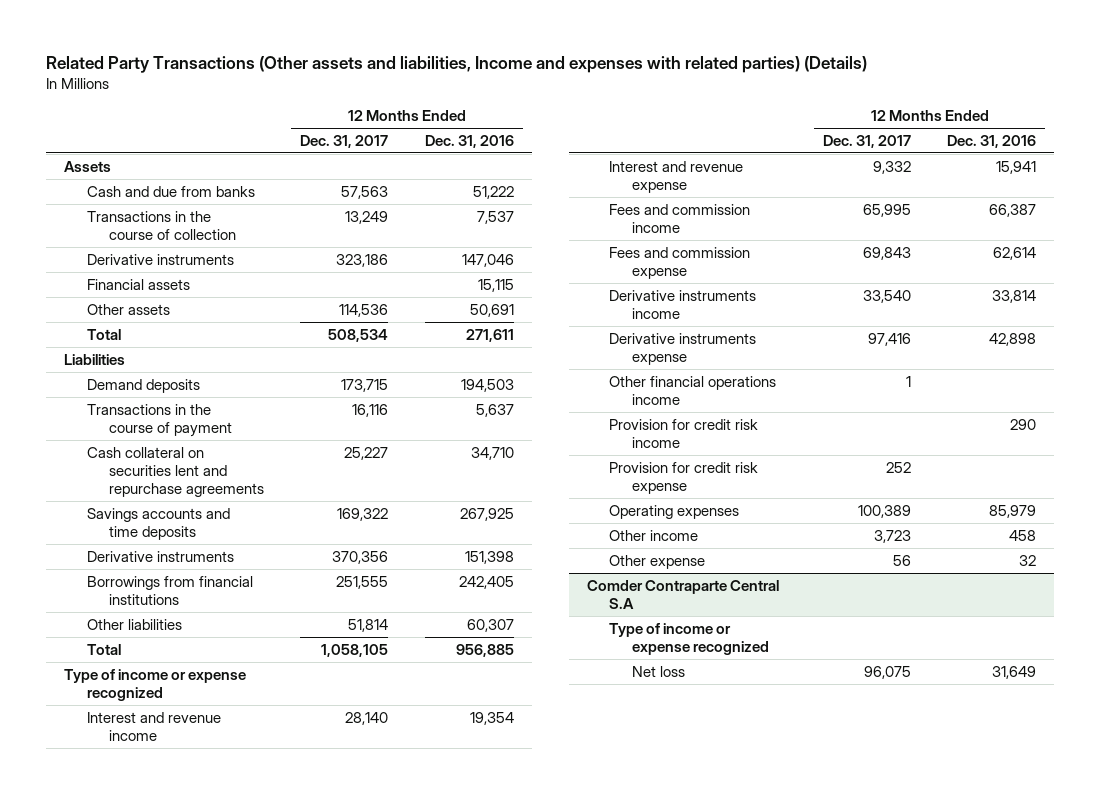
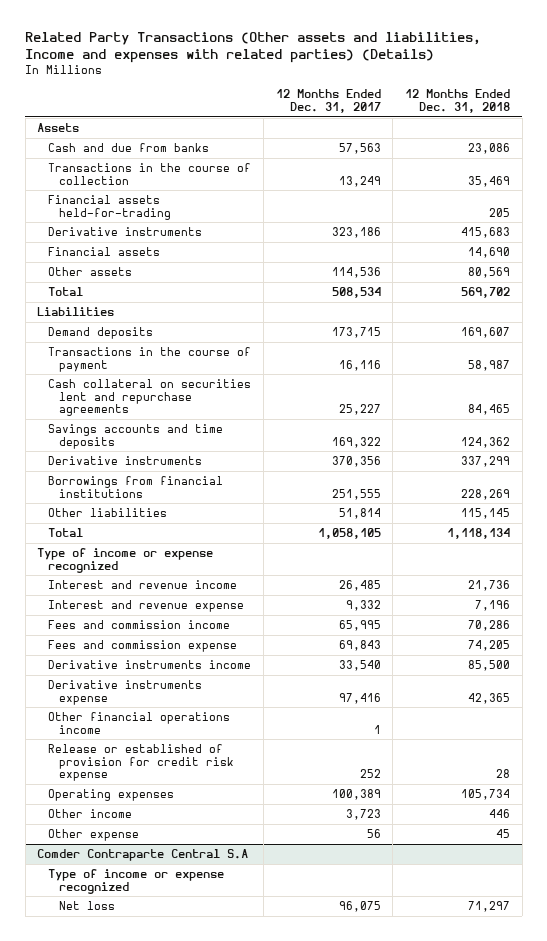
- | 12 Months Ended Dec. 31, 2017 | 12 Months Ended Dec. 31, 2016
+ | 12 Months Ended Dec. 31, 2017 | 12 Months Ended Dec. 31, 2018
+ Financial assets held-for-trading | | 205
- Interest and revenue income | 28,140 | 19,354
+ Interest and revenue income | 26,485 | 21,736
- Provision for credit risk income | | 290
- Provision for credit risk expense | 252 |
+ Release or established of provision for credit risk expense | 252 | 28

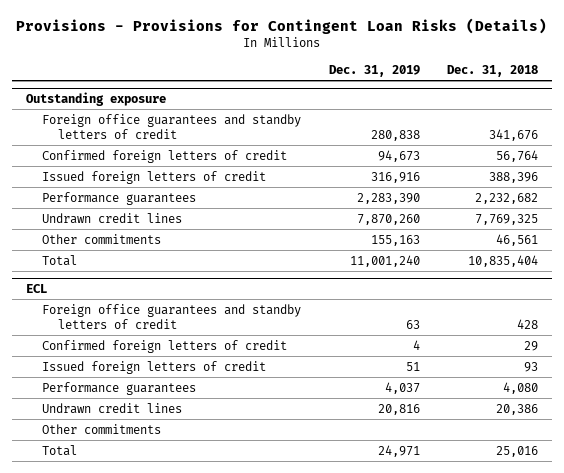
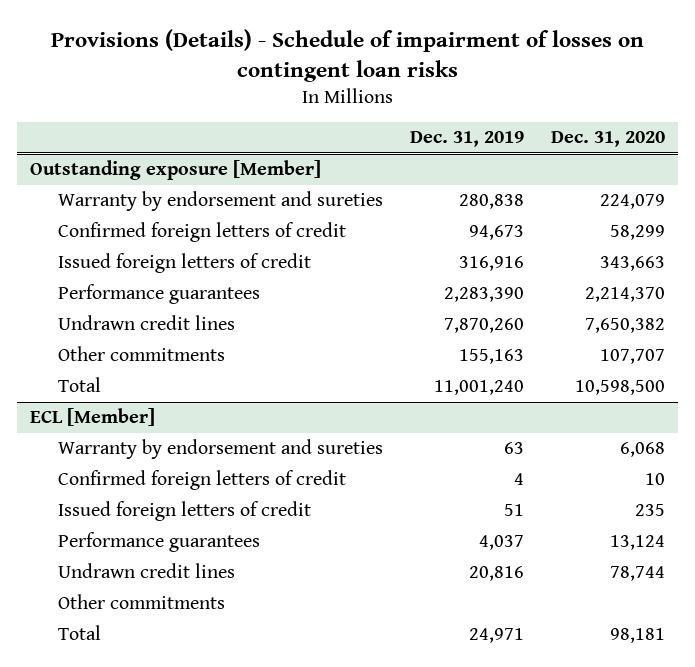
- Provisions - Provisions for Contingent Loan Risks (Details)
+ Provisions (Details) - Schedule of impairment of losses on contingent loan risks
- | Dec. 31, 2019 | Dec. 31, 2018
+ | Dec. 31, 2019 | Dec. 31, 2020
- Outstanding exposure
- Foreign office guarantees and standby letters of credit | 280,838 | 341,676
+ Outstanding exposure [Member]
+ Warranty by endorsement and sureties | 280,838 | 224,079
- ECL
- Foreign office guarantees and standby letters of credit | 63 | 428
+ ECL [Member]
+ Warranty by endorsement and sureties | 63 | 6,068

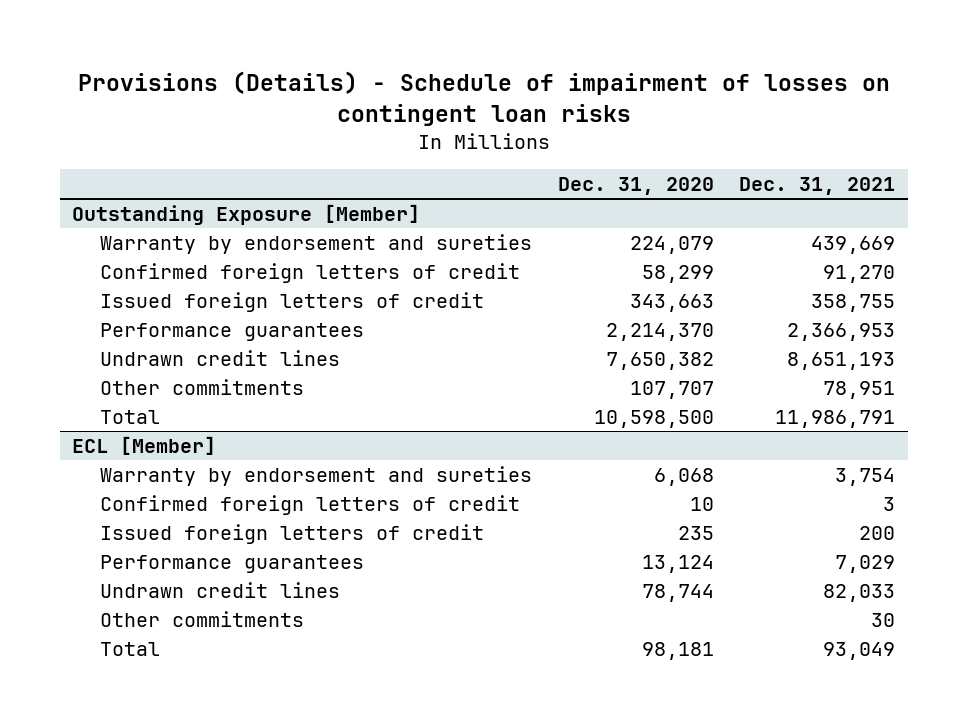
- | Dec. 31, 2019 | Dec. 31, 2020
+ | Dec. 31, 2020 | Dec. 31, 2021
- Outstanding exposure [Member]
+ Outstanding Exposure [Member]

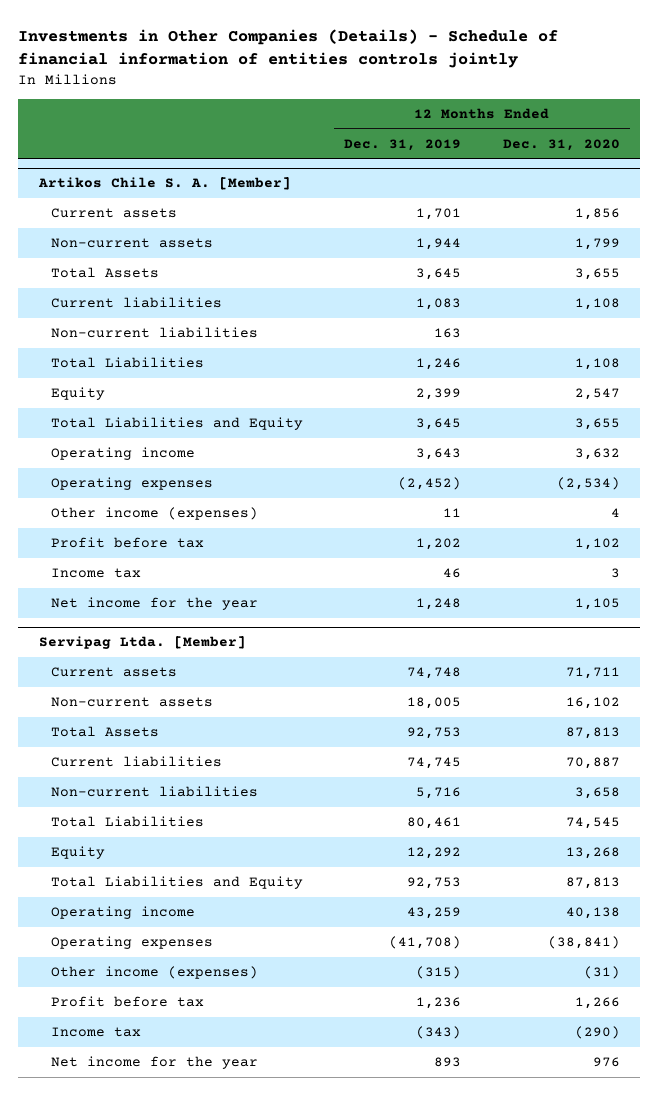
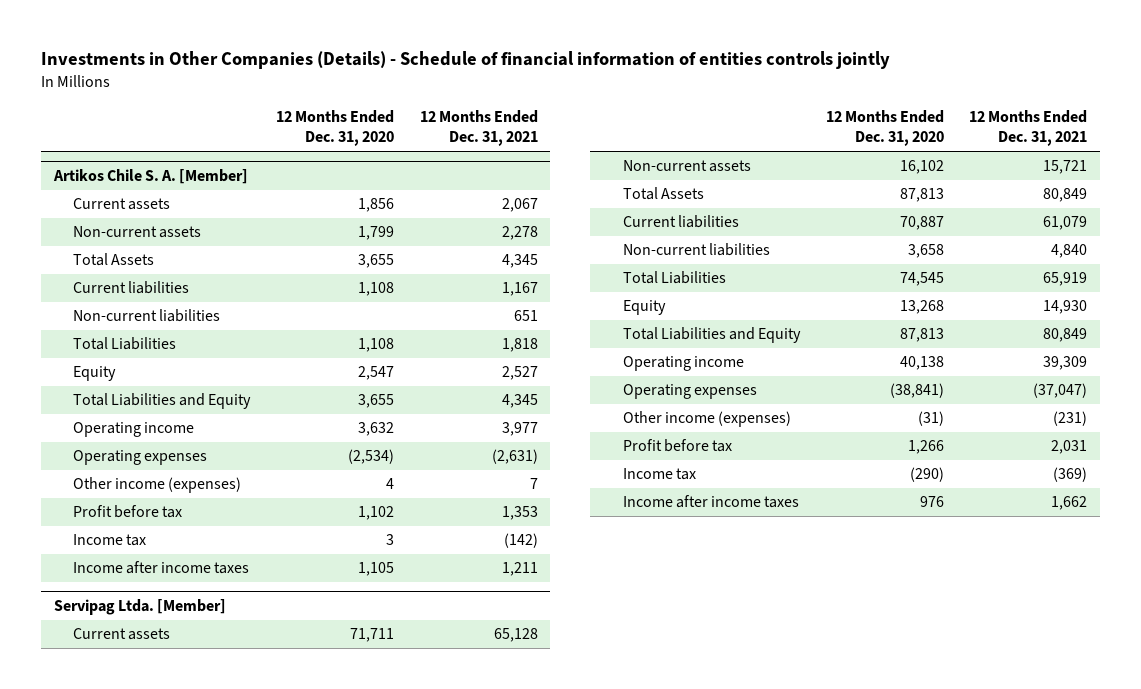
- | 12 Months Ended Dec. 31, 2019 | 12 Months Ended Dec. 31, 2020
+ | 12 Months Ended Dec. 31, 2020 | 12 Months Ended Dec. 31, 2021
@ Artikos Chile S. A. [Member]
- Net income for the year | 1,248 | 1,105
+ Income after income taxes | 1,105 | 1,211
@ Servipag Ltda. [Member]
- Net income for the year | 893 | 976
+ Income after income taxes | 976 | 1,662

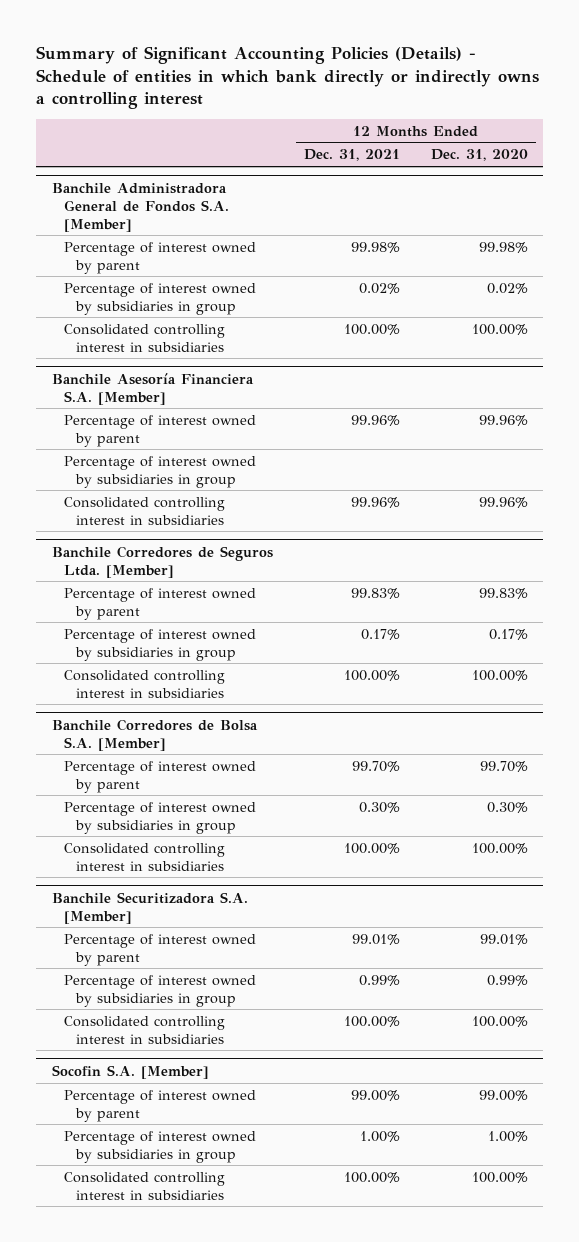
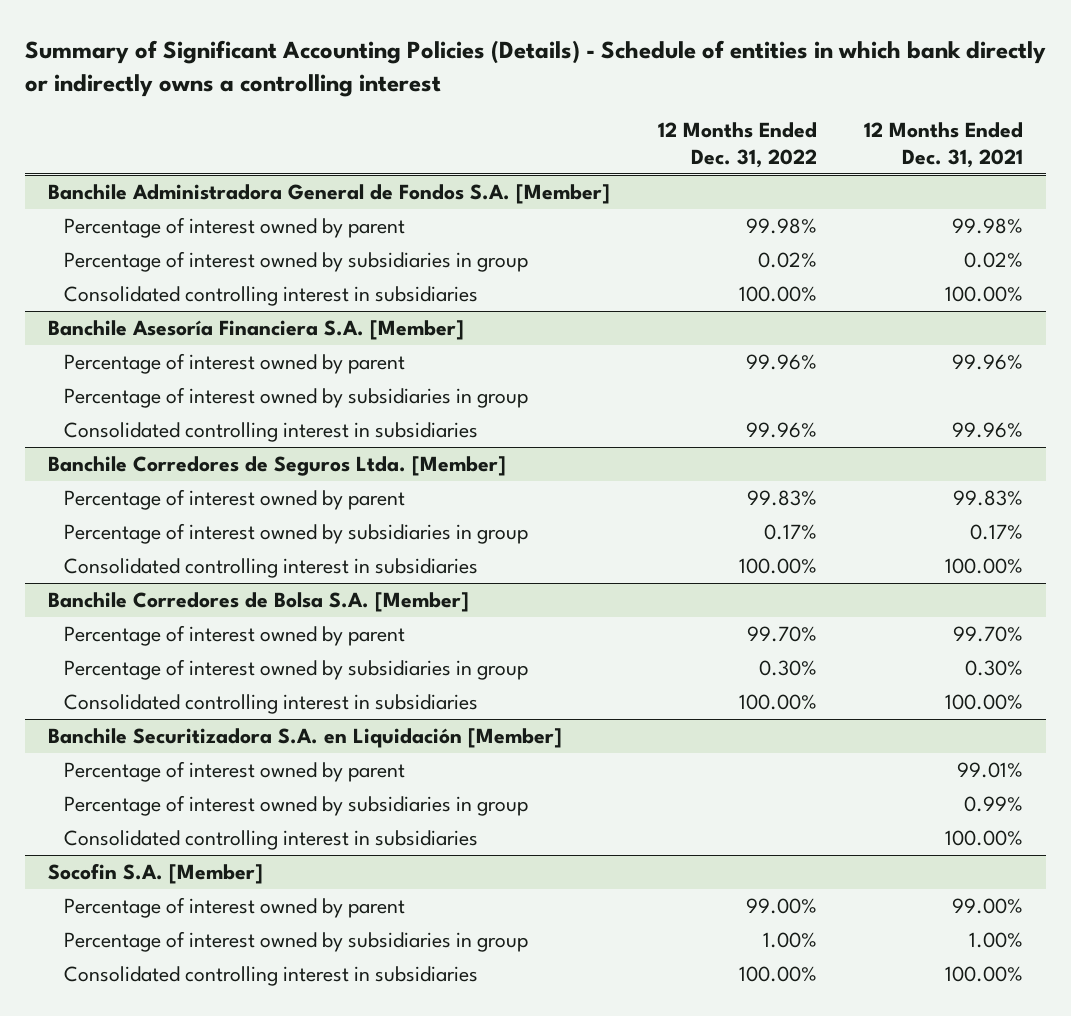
- | 12 Months Ended Dec. 31, 2021 | 12 Months Ended Dec. 31, 2020
+ | 12 Months Ended Dec. 31, 2022 | 12 Months Ended Dec. 31, 2021
- Banchile Securitizadora S.A. [Member]
+ Banchile Securitizadora S.A. en Liquidación [Member]

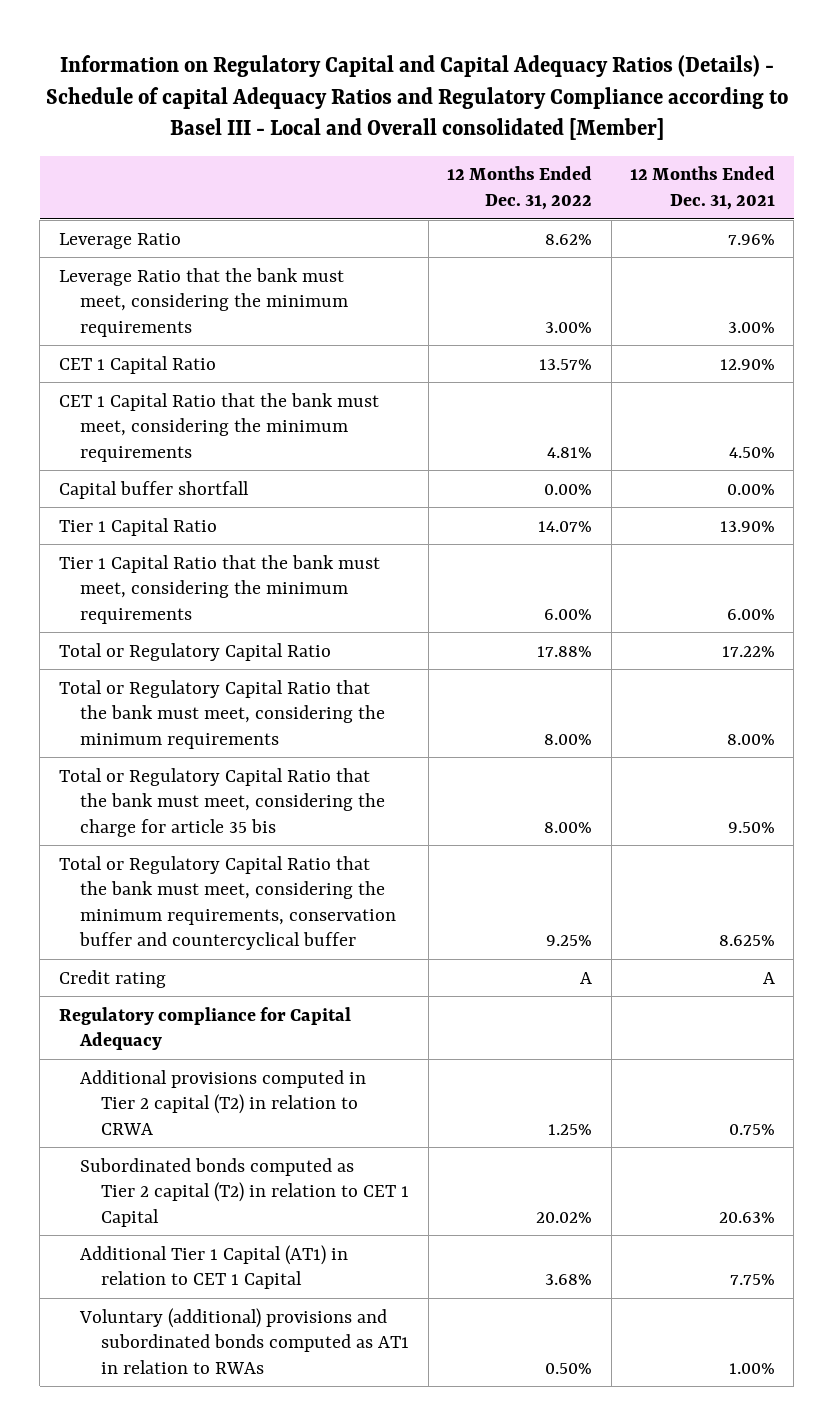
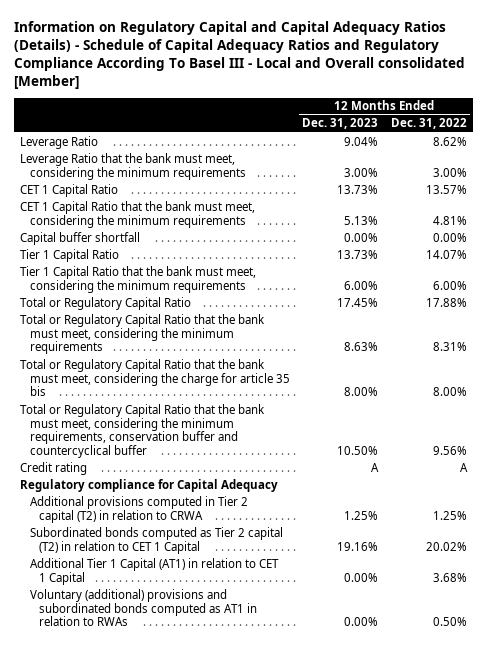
- Information on Regulatory Capital and Capital Adequacy Ratios (Details) - Schedule of capital Adequacy Ratios and Regulatory Compliance according to Basel III - Local and Overall consolidated [Member]
+ Information on Regulatory Capital and Capital Adequacy Ratios (Details) - Schedule of Capital Adequacy Ratios and Regulatory Compliance According To Basel III - Local and Overall consolidated [Member]
- | 12 Months Ended Dec. 31, 2022 | 12 Months Ended Dec. 31, 2021
+ | 12 Months Ended Dec. 31, 2023 | 12 Months Ended Dec. 31, 2022
- Total or Regulatory Capital Ratio that the bank must meet, considering the minimum requirements | 8.00% | 8.00%
+ Total or Regulatory Capital Ratio that the bank must meet, considering the minimum requirements | 8.63% | 8.31%
- Total or Regulatory Capital Ratio that the bank must meet, considering the minimum requirements, conservation buffer and countercyclical buffer | 9.25% | 8.625%
+ Total or Regulatory Capital Ratio that the bank must meet, considering the minimum requirements, conservation buffer and countercyclical buffer | 10.50% | 9.56%

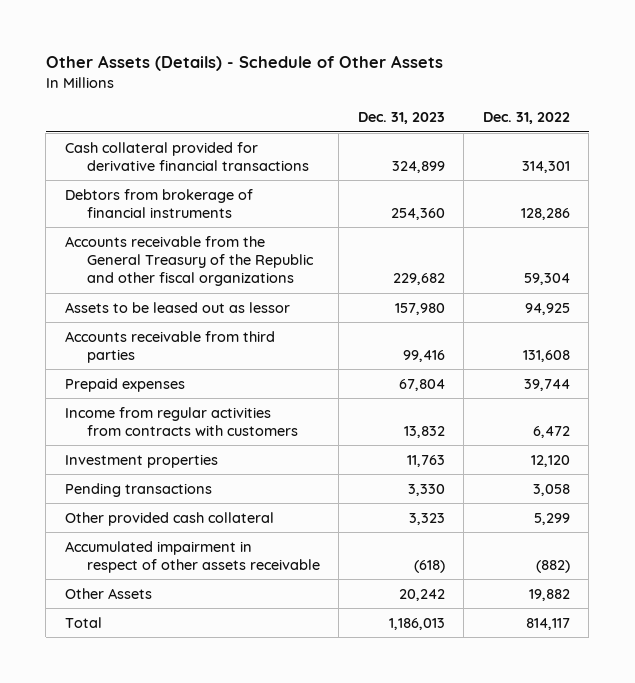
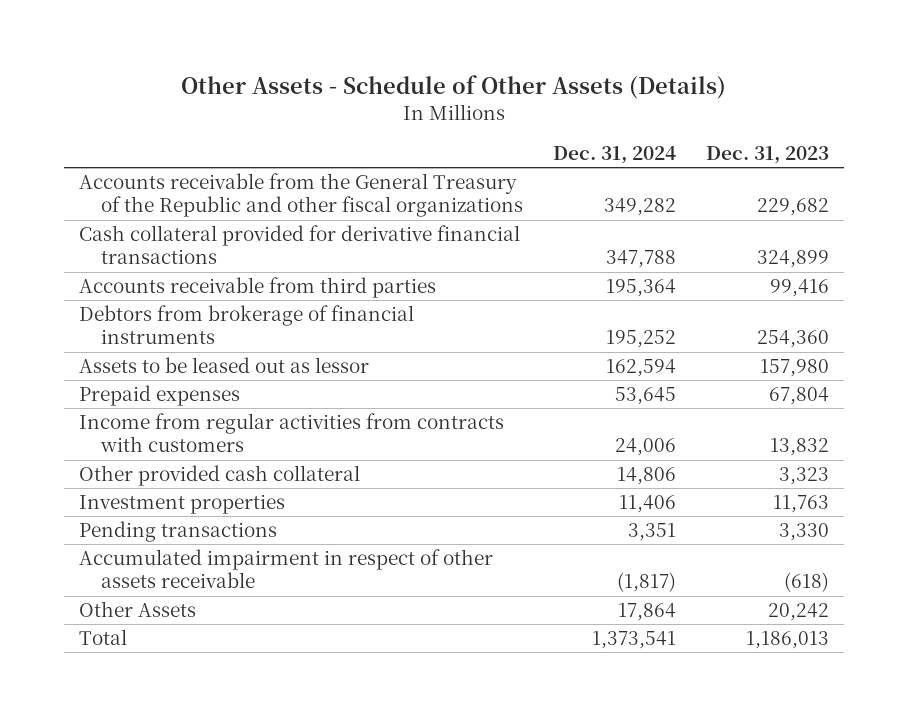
- Other Assets (Details) - Schedule of Other Assets
+ Other Assets - Schedule of Other Assets (Details)
- | Dec. 31, 2023 | Dec. 31, 2022
+ | Dec. 31, 2024 | Dec. 31, 2023
moved up: Accounts receivable from the General Treasury of the Republic and other fiscal organizations | 349,282 | 229,682
moved up: Accounts receivable from third parties | 195,364 | 99,416
moved up: Other provided cash collateral | 14,806 | 3,323

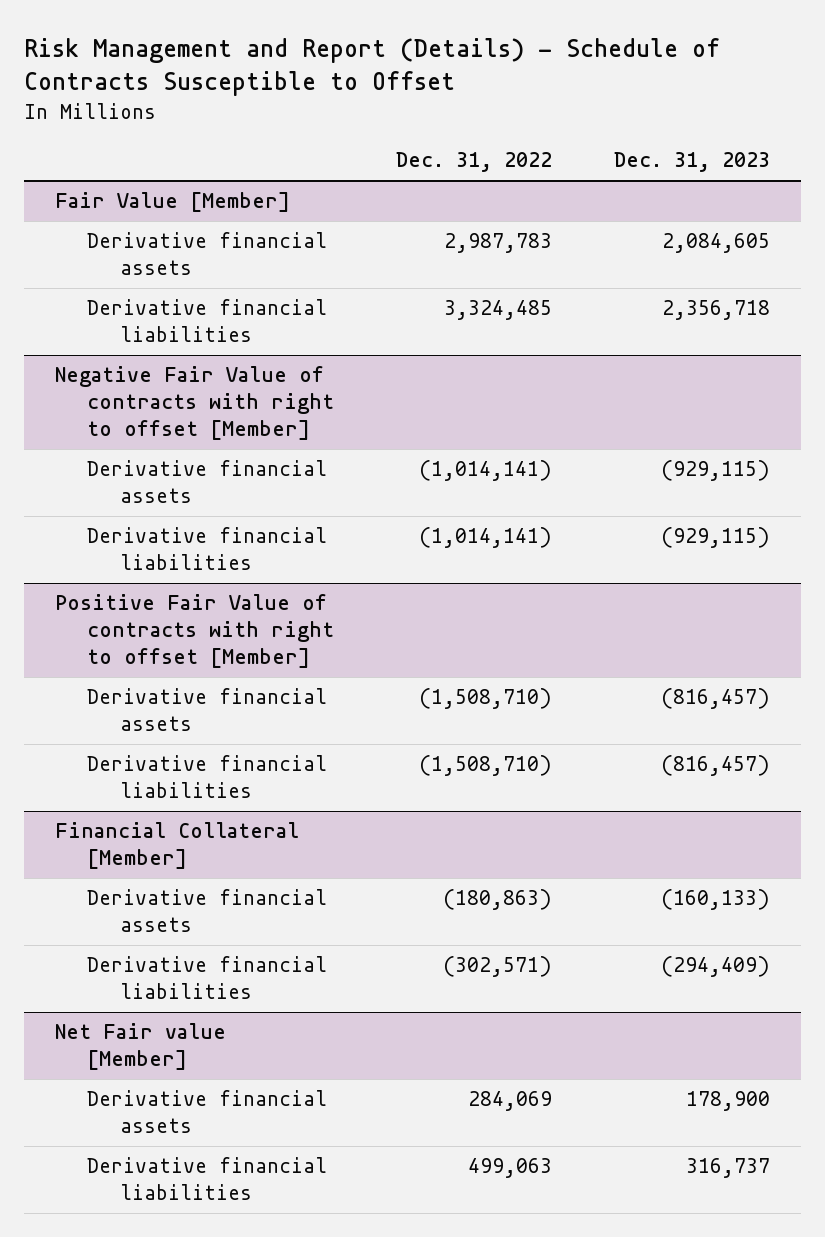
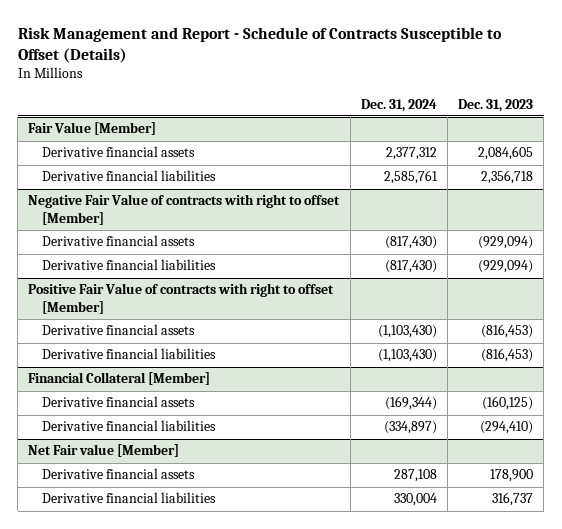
- Risk Management and Report (Details) - Schedule of Contracts Susceptible to Offset
+ Risk Management and Report - Schedule of Contracts Susceptible to Offset (Details)
- | Dec. 31, 2022 | Dec. 31, 2023
+ | Dec. 31, 2024 | Dec. 31, 2023
@ Negative Fair Value of contracts with right to offset [Member]
- Derivative financial assets | (1,014,141) | (929,115)
- Derivative financial liabilities | (1,014,141) | (929,115)
+ Derivative financial assets | (817,430) | (929,094)
+ Derivative financial liabilities | (817,430) | (929,094)
@ Positive Fair Value of contracts with right to offset [Member]
- Derivative financial assets | (1,508,710) | (816,457)
- Derivative financial liabilities | (1,508,710) | (816,457)
+ Derivative financial assets | (1,103,430) | (816,453)
+ Derivative financial liabilities | (1,103,430) | (816,453)
@ Financial Collateral [Member]
- Derivative financial assets | (180,863) | (160,133)
- Derivative financial liabilities | (302,571) | (294,409)
+ Derivative financial assets | (169,344) | (160,125)
+ Derivative financial liabilities | (334,897) | (294,410)

